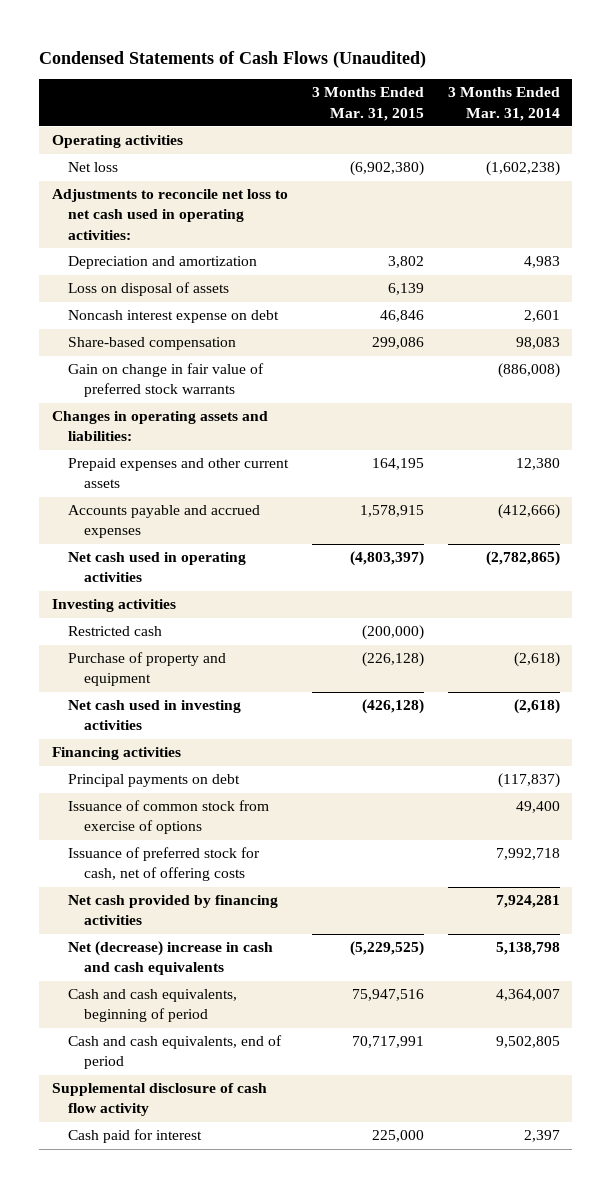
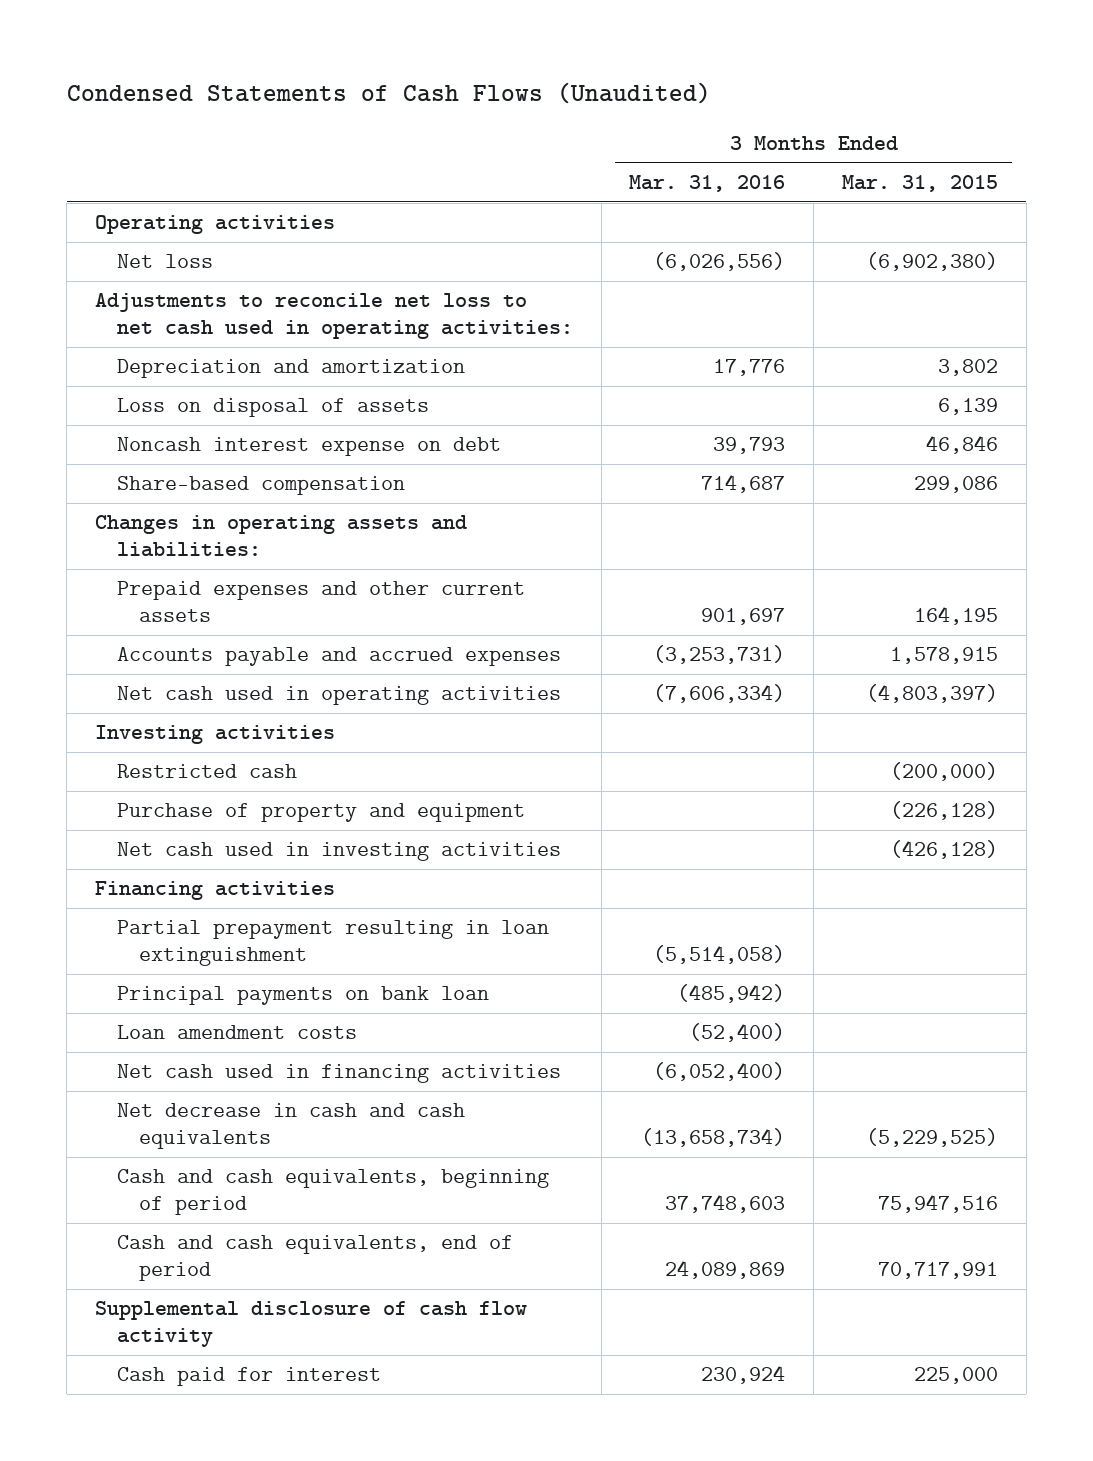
- | 3 Months Ended Mar. 31, 2015 | 3 Months Ended Mar. 31, 2014
+ | 3 Months Ended Mar. 31, 2016 | 3 Months Ended Mar. 31, 2015
- Gain on change in fair value of preferred stock warrants | | (886,008)
- Principal payments on debt | | (117,837)
- Issuance of common stock from exercise of options | | 49,400
- Issuance of preferred stock for cash, net of offering costs | | 7,992,718
- Net cash provided by financing activities | | 7,924,281
- Net (decrease) increase in cash and cash equivalents | (5,229,525) | 5,138,798
+ Partial prepayment resulting in loan extinguishment | (5,514,058) |
+ Principal payments on bank loan | (485,942) |
+ Loan amendment costs | (52,400) |
+ Net cash used in financing activities | (6,052,400) |
+ Net decrease in cash and cash equivalents | (13,658,734) | (5,229,525)

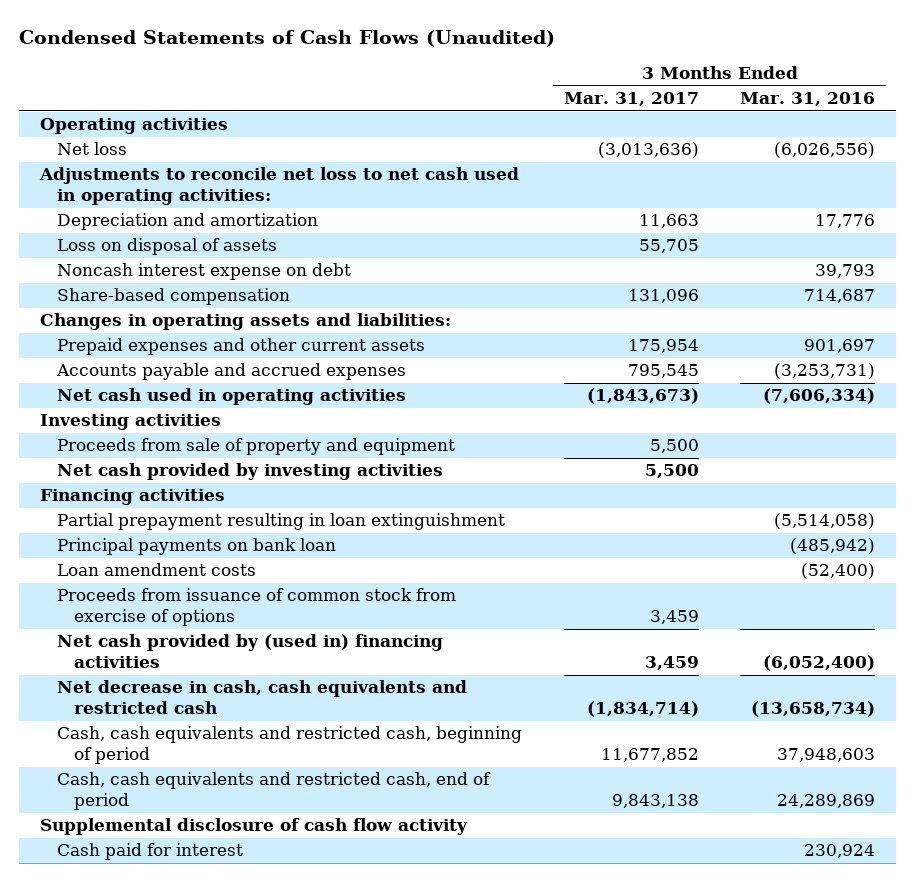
- | 3 Months Ended Mar. 31, 2016 | 3 Months Ended Mar. 31, 2015
+ | 3 Months Ended Mar. 31, 2017 | 3 Months Ended Mar. 31, 2016
- Restricted cash | | (200,000)
- Purchase of property and equipment | | (226,128)
- Net cash used in investing activities | | (426,128)
+ Proceeds from sale of property and equipment | 5,500 |
+ Net cash provided by investing activities | 5,500 |
- Net cash used in financing activities | (6,052,400) |
- Net decrease in cash and cash equivalents | (13,658,734) | (5,229,525)
- Cash and cash equivalents, beginning of period | 37,748,603 | 75,947,516
- Cash and cash equivalents, end of period | 24,089,869 | 70,717,991
+ Proceeds from issuance of common stock from exercise of options | 3,459 |
+ Net cash provided by (used in) financing activities | 3,459 | (6,052,400)
+ Net decrease in cash, cash equivalents and restricted cash | (1,834,714) | (13,658,734)
+ Cash, cash equivalents and restricted cash, beginning of period | 11,677,852 | 37,948,603
+ Cash, cash equivalents and restricted cash, end of period | 9,843,138 | 24,289,869

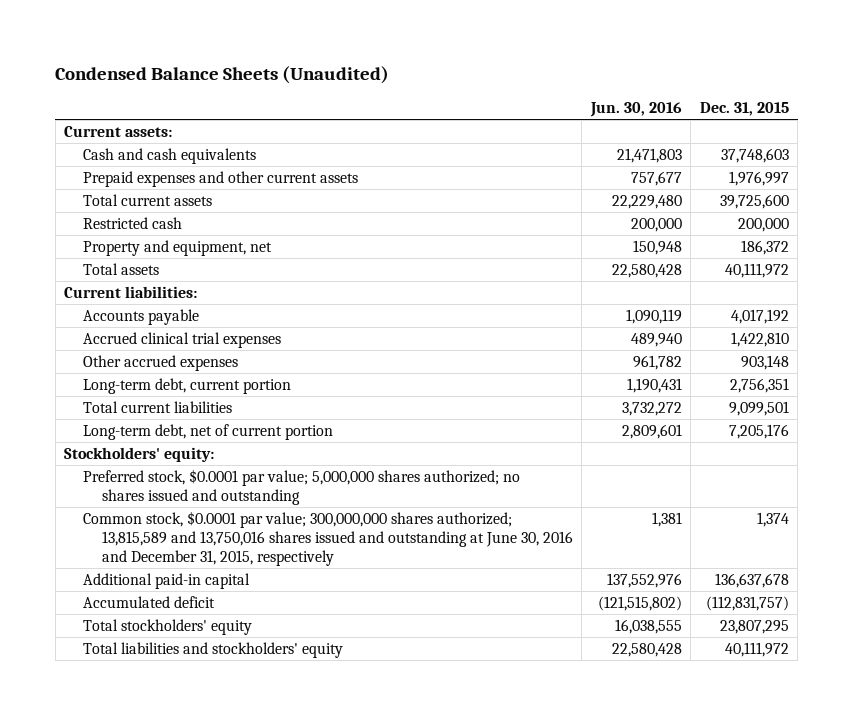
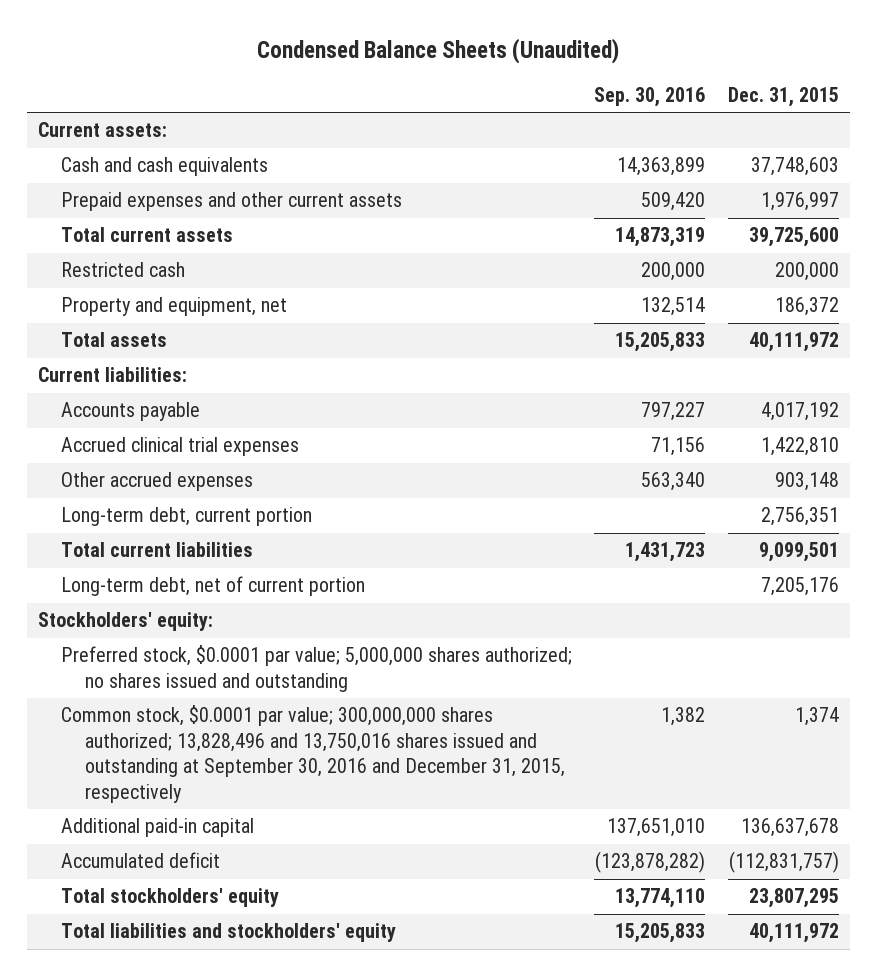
- | Jun. 30, 2016 | Dec. 31, 2015
+ | Sep. 30, 2016 | Dec. 31, 2015
- Common stock, $0.0001 par value; 300,000,000 shares authorized; 13,815,589 and 13,750,016 shares issued and outstanding at June 30, 2016 and December 31, 2015, respectively | 1,381 | 1,374
+ Common stock, $0.0001 par value; 300,000,000 shares authorized; 13,828,496 and 13,750,016 shares issued and outstanding at September 30, 2016 and December 31, 2015, respectively | 1,382 | 1,374

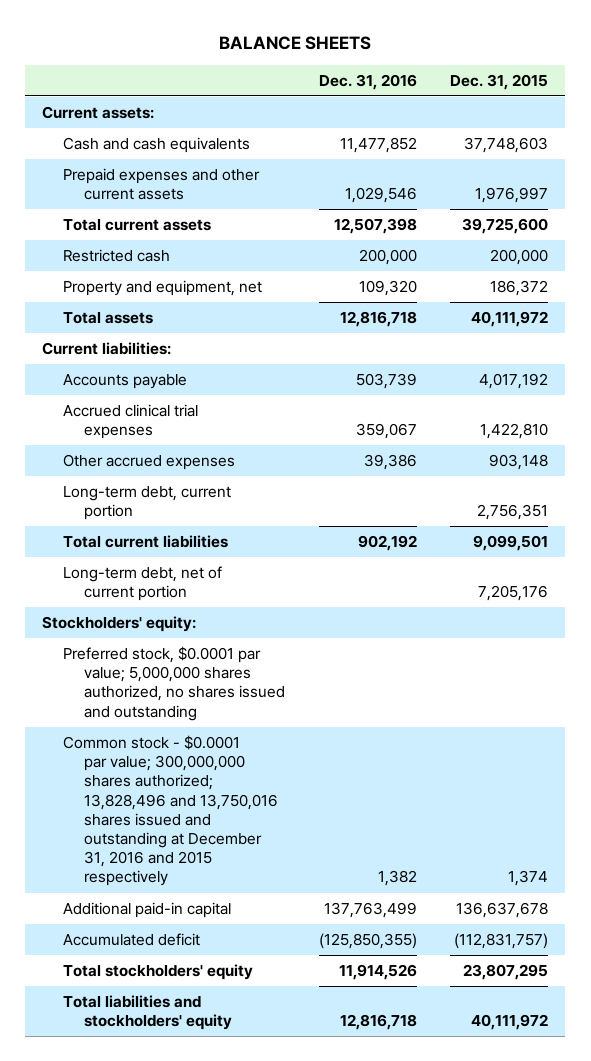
- Condensed Balance Sheets (Unaudited)
+ BALANCE SHEETS
- | Sep. 30, 2016 | Dec. 31, 2015
+ | Dec. 31, 2016 | Dec. 31, 2015
- Preferred stock, $0.0001 par value; 5,000,000 shares authorized; no shares issued and outstanding
- Common stock, $0.0001 par value; 300,000,000 shares authorized; 13,828,496 and 13,750,016 shares issued and outstanding at September 30, 2016 and December 31, 2015, respectively | 1,382 | 1,374
+ Preferred stock, $0.0001 par value; 5,000,000 shares authorized, no shares issued and outstanding
+ Common stock - $0.0001 par value; 300,000,000 shares authorized; 13,828,496 and 13,750,016 shares issued and outstanding at December 31, 2016 and 2015 respectively | 1,382 | 1,374

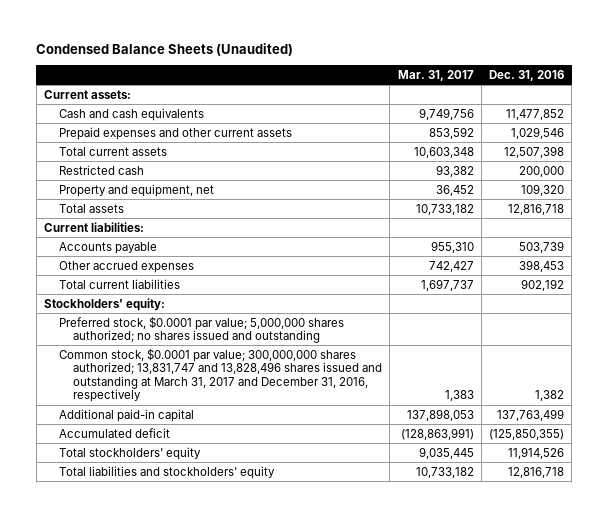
- BALANCE SHEETS
+ Condensed Balance Sheets (Unaudited)
- | Dec. 31, 2016 | Dec. 31, 2015
+ | Mar. 31, 2017 | Dec. 31, 2016
- Accrued clinical trial expenses | 359,067 | 1,422,810
- Other accrued expenses | 39,386 | 903,148
- Long-term debt, current portion | | 2,756,351
+ Other accrued expenses | 742,427 | 398,453
- Long-term debt, net of current portion | | 7,205,176
- Preferred stock, $0.0001 par value; 5,000,000 shares authorized, no shares issued and outstanding
- Common stock - $0.0001 par value; 300,000,000 shares authorized; 13,828,496 and 13,750,016 shares issued and outstanding at December 31, 2016 and 2015 respectively | 1,382 | 1,374
+ Preferred stock, $0.0001 par value; 5,000,000 shares authorized; no shares issued and outstanding
+ Common stock, $0.0001 par value; 300,000,000 shares authorized; 13,831,747 and 13,828,496 shares issued and outstanding at March 31, 2017 and December 31, 2016, respectively | 1,383 | 1,382

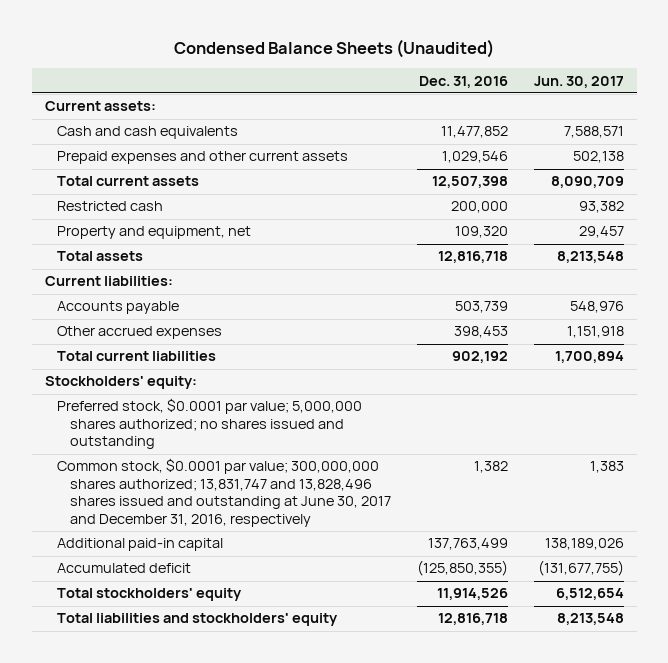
- | Mar. 31, 2017 | Dec. 31, 2016
+ | Dec. 31, 2016 | Jun. 30, 2017
- Common stock, $0.0001 par value; 300,000,000 shares authorized; 13,831,747 and 13,828,496 shares issued and outstanding at March 31, 2017 and December 31, 2016, respectively | 1,383 | 1,382
+ Common stock, $0.0001 par value; 300,000,000 shares authorized; 13,831,747 and 13,828,496 shares issued and outstanding at June 30, 2017 and December 31, 2016, respectively | 1,382 | 1,383

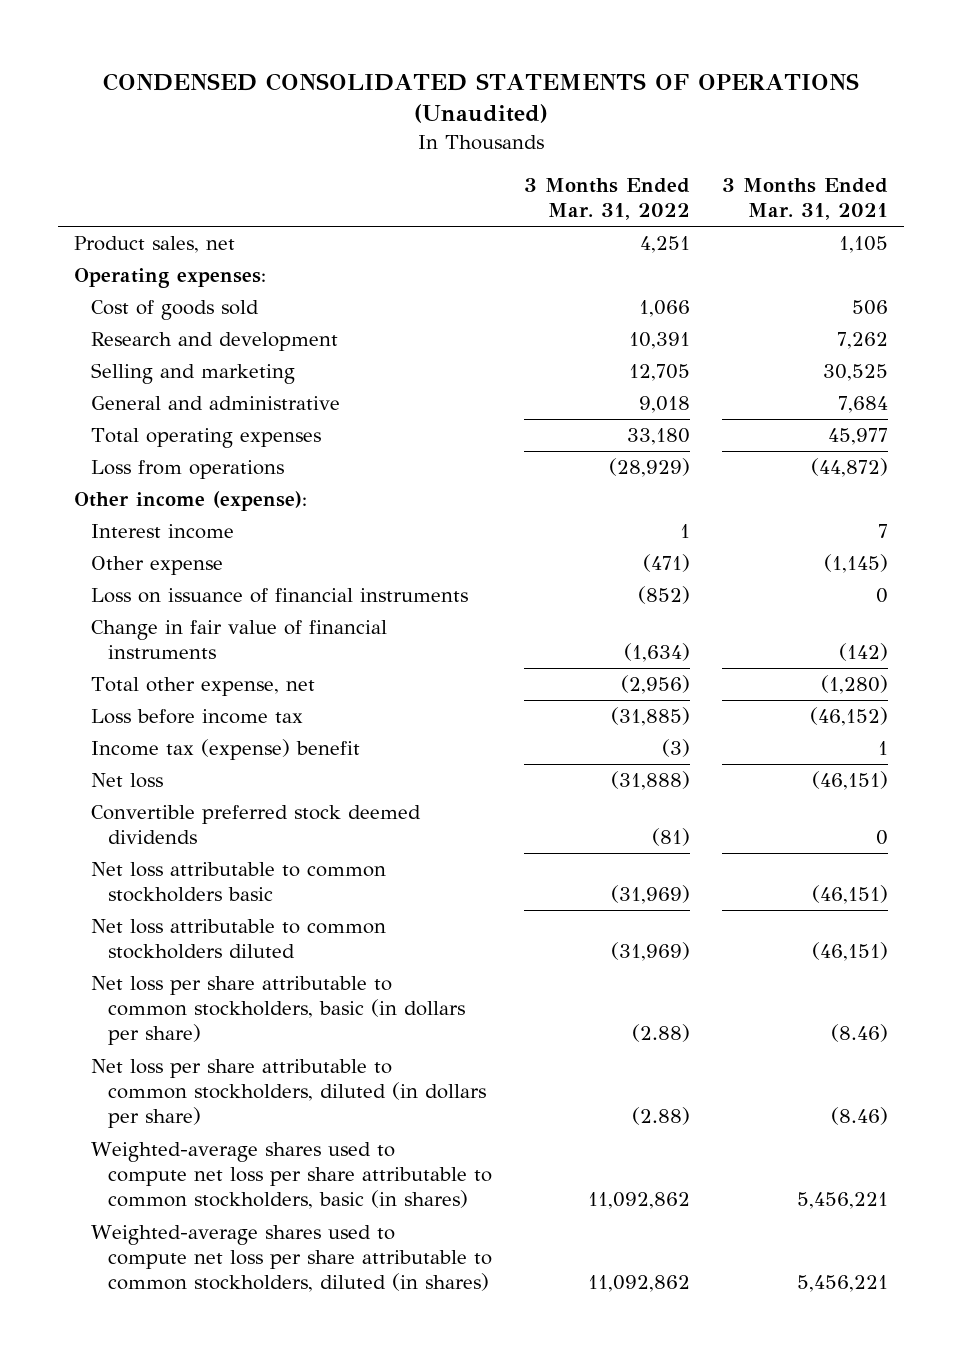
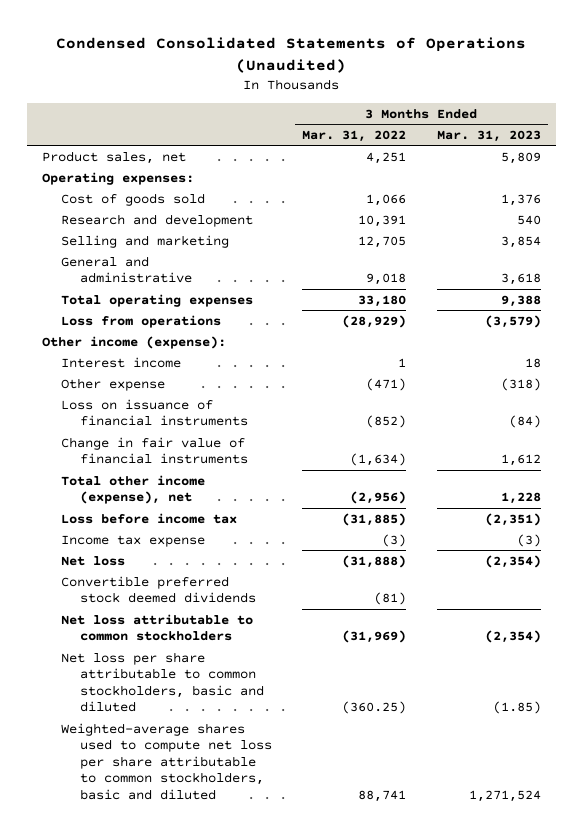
- CONDENSED CONSOLIDATED STATEMENTS OF OPERATIONS (Unaudited)
+ Condensed Consolidated Statements of Operations (Unaudited)
- | 3 Months Ended Mar. 31, 2022 | 3 Months Ended Mar. 31, 2021
+ | 3 Months Ended Mar. 31, 2022 | 3 Months Ended Mar. 31, 2023
- Total other expense, net | (2,956) | (1,280)
+ Total other income (expense), net | (2,956) | 1,228
- Income tax (expense) benefit | (3) | 1
+ Income tax expense | (3) | (3)
- Net loss attributable to common stockholders basic | (31,969) | (46,151)
- Net loss attributable to common stockholders diluted | (31,969) | (46,151)
- Net loss per share attributable to common stockholders, basic (in dollars per share) | (2.88) | (8.46)
- Net loss per share attributable to common stockholders, diluted (in dollars per share) | (2.88) | (8.46)
- Weighted-average shares used to compute net loss per share attributable to common stockholders, basic (in shares) | 11,092,862 | 5,456,221
- Weighted-average shares used to compute net loss per share attributable to common stockholders, diluted (in shares) | 11,092,862 | 5,456,221
+ Net loss attributable to common stockholders | (31,969) | (2,354)
+ Net loss per share attributable to common stockholders, basic and diluted | (360.25) | (1.85)
+ Weighted-average shares used to compute net loss per share attributable to common stockholders, basic and diluted | 88,741 | 1,271,524

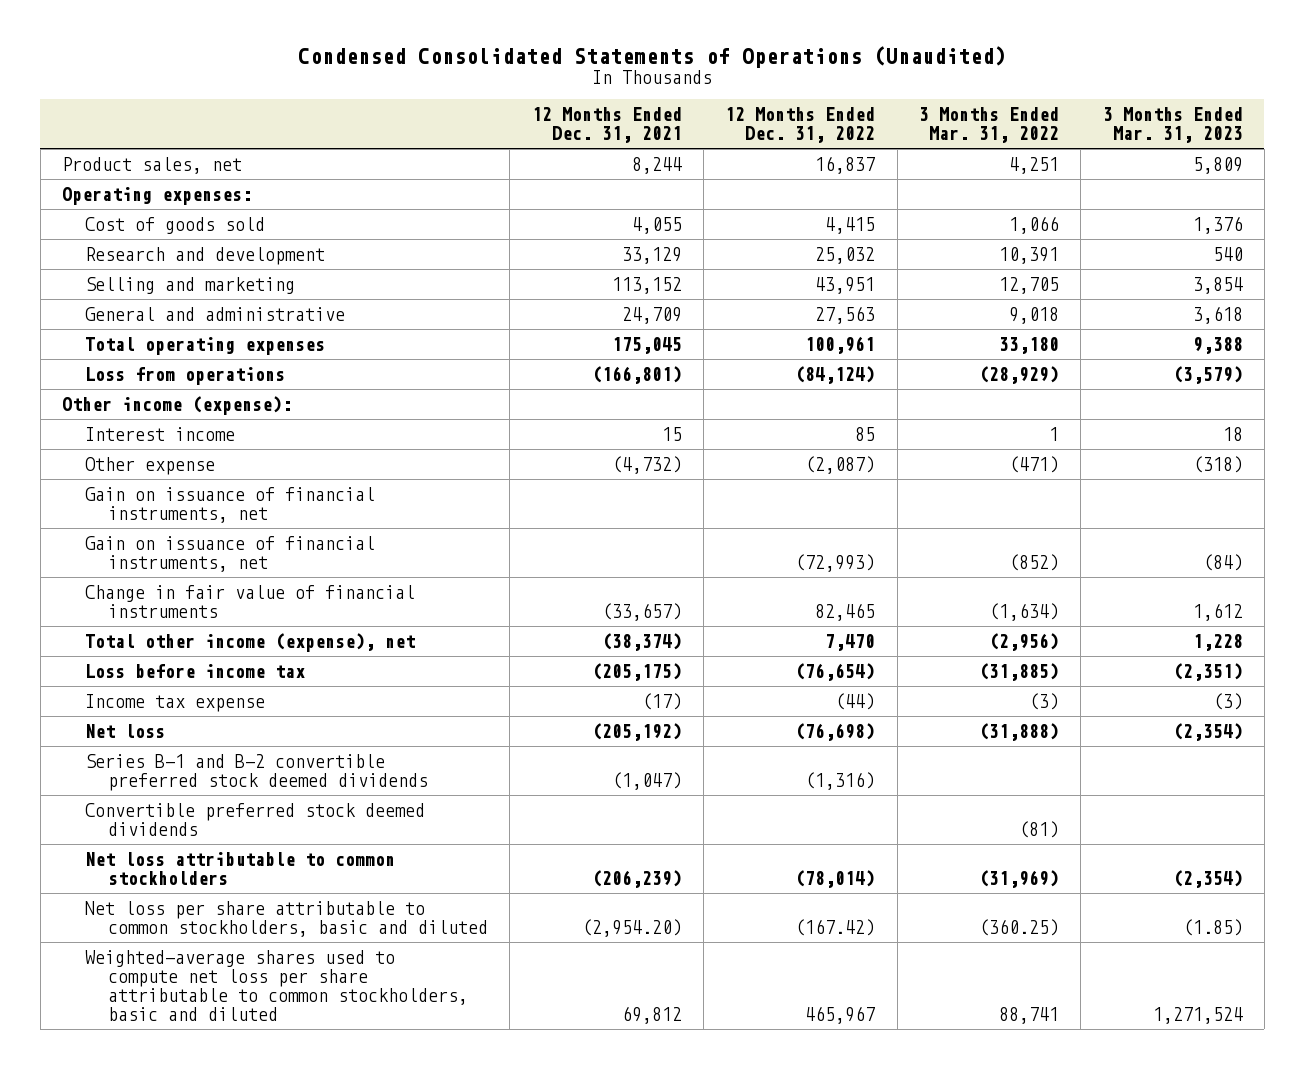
- | 3 Months Ended Mar. 31, 2022 | 3 Months Ended Mar. 31, 2023
+ | 12 Months Ended Dec. 31, 2021 | 12 Months Ended Dec. 31, 2022 | 3 Months Ended Mar. 31, 2022 | 3 Months Ended Mar. 31, 2023
- Loss on issuance of financial instruments | (852) | (84)
+ Gain on issuance of financial instruments, net
+ Gain on issuance of financial instruments, net | | (72,993) | (852) | (84)
+ Series B-1 and B-2 convertible preferred stock deemed dividends | (1,047) | (1,316) | |

